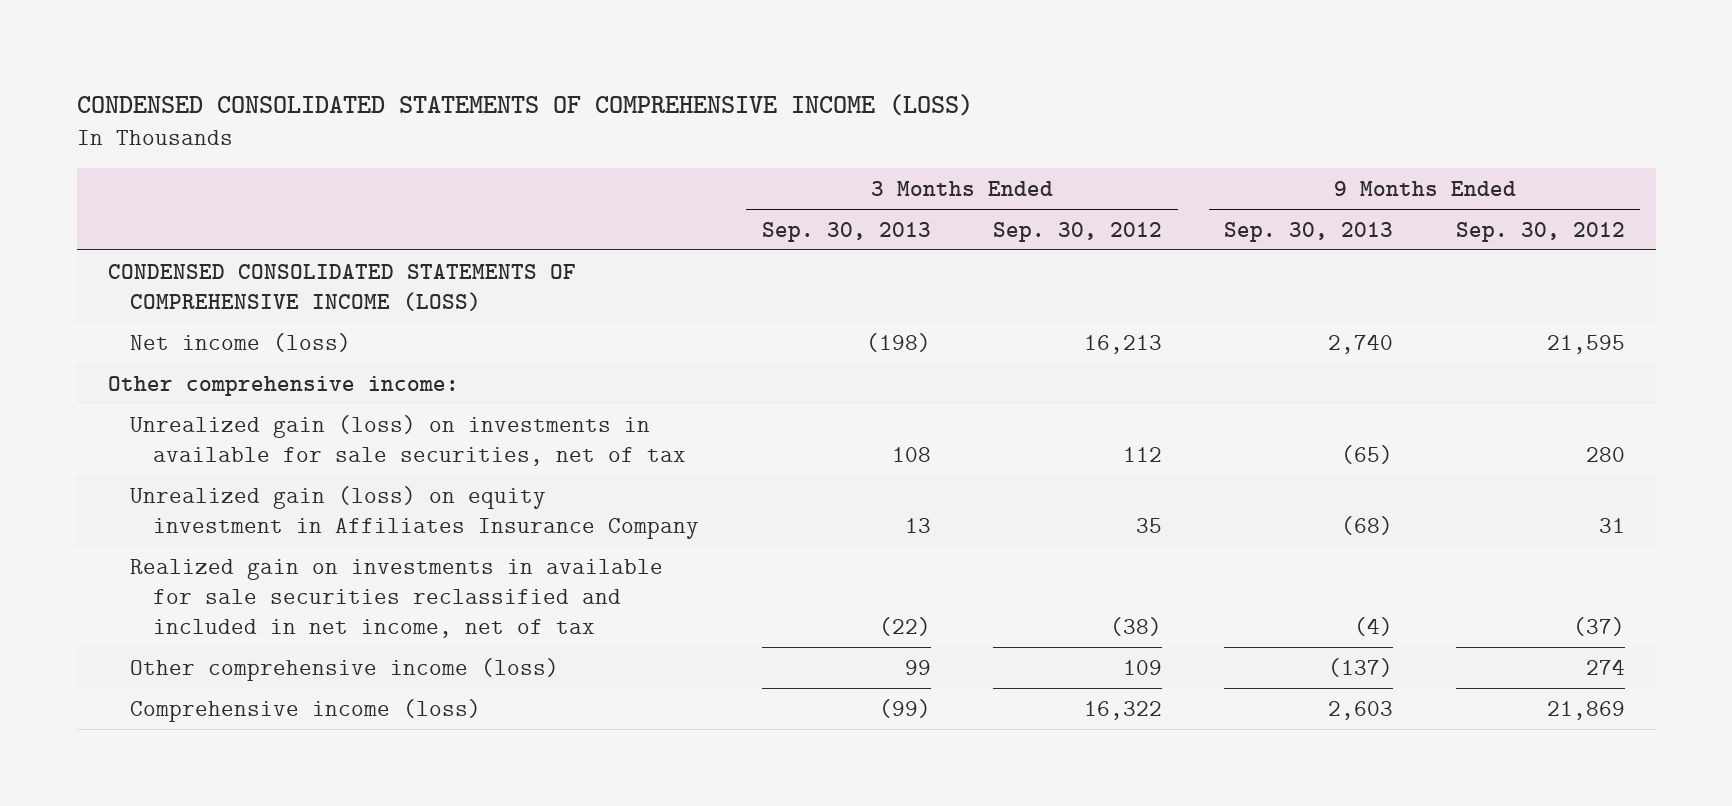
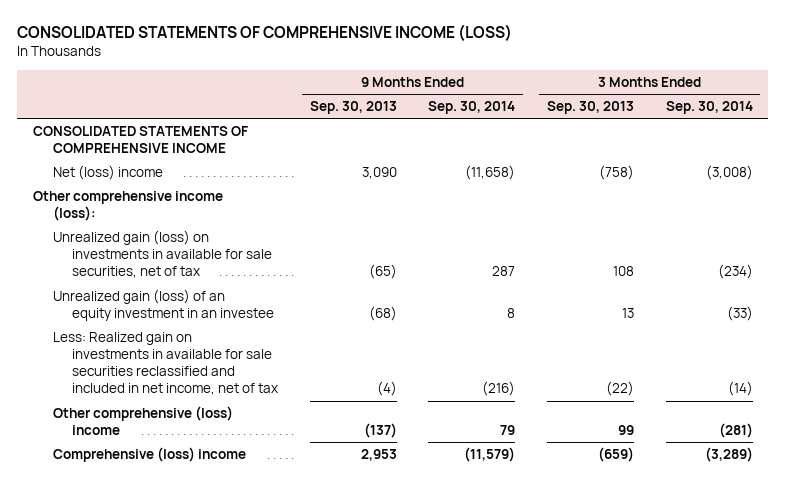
- CONDENSED CONSOLIDATED STATEMENTS OF COMPREHENSIVE INCOME (LOSS)
+ CONSOLIDATED STATEMENTS OF COMPREHENSIVE INCOME (LOSS)
- | 3 Months Ended Sep. 30, 2013 | 3 Months Ended Sep. 30, 2012 | 9 Months Ended Sep. 30, 2013 | 9 Months Ended Sep. 30, 2012
+ | 9 Months Ended Sep. 30, 2013 | 9 Months Ended Sep. 30, 2014 | 3 Months Ended Sep. 30, 2013 | 3 Months Ended Sep. 30, 2014
- CONDENSED CONSOLIDATED STATEMENTS OF COMPREHENSIVE INCOME (LOSS)
- Net income (loss) | (198) | 16,213 | 2,740 | 21,595
- Other comprehensive income:
+ CONSOLIDATED STATEMENTS OF COMPREHENSIVE INCOME
+ Net (loss) income | 3,090 | (11,658) | (758) | (3,008)
+ Other comprehensive income (loss):
- Unrealized gain (loss) on equity investment in Affiliates Insurance Company | 13 | 35 | (68) | 31
- Realized gain on investments in available for sale securities reclassified and included in net income, net of tax | (22) | (38) | (4) | (37)
- Other comprehensive income (loss) | 99 | 109 | (137) | 274
- Comprehensive income (loss) | (99) | 16,322 | 2,603 | 21,869
+ Unrealized gain (loss) of an equity investment in an investee | (68) | 8 | 13 | (33)
+ Less: Realized gain on investments in available for sale securities reclassified and included in net income, net of tax | (4) | (216) | (22) | (14)
+ Other comprehensive (loss) income | (137) | 79 | 99 | (281)
+ Comprehensive (loss) income | 2,953 | (11,579) | (659) | (3,289)

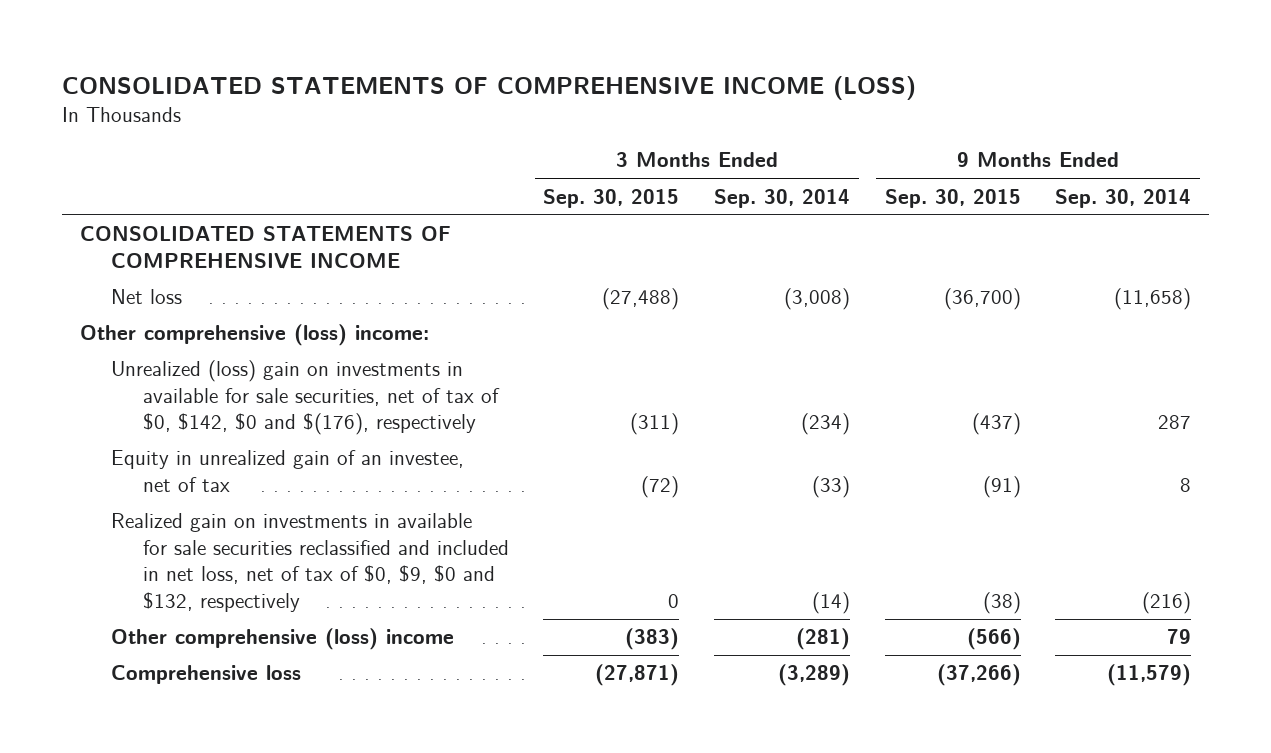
- | 9 Months Ended Sep. 30, 2013 | 9 Months Ended Sep. 30, 2014 | 3 Months Ended Sep. 30, 2013 | 3 Months Ended Sep. 30, 2014
+ | 3 Months Ended Sep. 30, 2015 | 3 Months Ended Sep. 30, 2014 | 9 Months Ended Sep. 30, 2015 | 9 Months Ended Sep. 30, 2014
- Net (loss) income | 3,090 | (11,658) | (758) | (3,008)
- Other comprehensive income (loss):
- Unrealized gain (loss) on investments in available for sale securities, net of tax | (65) | 287 | 108 | (234)
- Unrealized gain (loss) of an equity investment in an investee | (68) | 8 | 13 | (33)
- Less: Realized gain on investments in available for sale securities reclassified and included in net income, net of tax | (4) | (216) | (22) | (14)
+ Net loss | (27,488) | (3,008) | (36,700) | (11,658)
+ Other comprehensive (loss) income:
+ Unrealized (loss) gain on investments in available for sale securities, net of tax of $0, $142, $0 and $(176), respectively | (311) | (234) | (437) | 287
+ Equity in unrealized gain of an investee, net of tax | (72) | (33) | (91) | 8
+ Realized gain on investments in available for sale securities reclassified and included in net loss, net of tax of $0, $9, $0 and $132, respectively | 0 | (14) | (38) | (216)
- Comprehensive (loss) income | 2,953 | (11,579) | (659) | (3,289)
+ Comprehensive loss | (27,871) | (3,289) | (37,266) | (11,579)

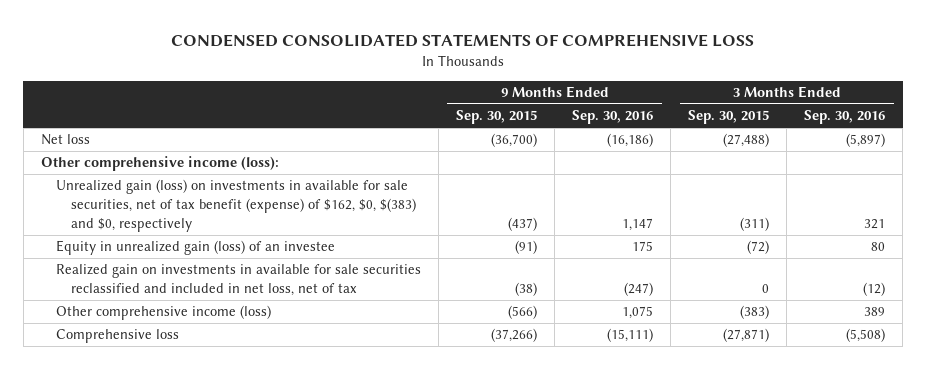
- CONSOLIDATED STATEMENTS OF COMPREHENSIVE INCOME (LOSS)
+ CONDENSED CONSOLIDATED STATEMENTS OF COMPREHENSIVE LOSS
- | 3 Months Ended Sep. 30, 2015 | 3 Months Ended Sep. 30, 2014 | 9 Months Ended Sep. 30, 2015 | 9 Months Ended Sep. 30, 2014
+ | 9 Months Ended Sep. 30, 2015 | 9 Months Ended Sep. 30, 2016 | 3 Months Ended Sep. 30, 2015 | 3 Months Ended Sep. 30, 2016
- CONSOLIDATED STATEMENTS OF COMPREHENSIVE INCOME
- Other comprehensive (loss) income:
- Unrealized (loss) gain on investments in available for sale securities, net of tax of $0, $142, $0 and $(176), respectively | (311) | (234) | (437) | 287
- Equity in unrealized gain of an investee, net of tax | (72) | (33) | (91) | 8
- Realized gain on investments in available for sale securities reclassified and included in net loss, net of tax of $0, $9, $0 and $132, respectively | 0 | (14) | (38) | (216)
- Other comprehensive (loss) income | (383) | (281) | (566) | 79
+ Other comprehensive income (loss):
+ Unrealized gain (loss) on investments in available for sale securities, net of tax benefit (expense) of $162, $0, $(383) and $0, respectively | (437) | 1,147 | (311) | 321
+ Equity in unrealized gain (loss) of an investee | (91) | 175 | (72) | 80
+ Realized gain on investments in available for sale securities reclassified and included in net loss, net of tax | (38) | (247) | 0 | (12)
+ Other comprehensive income (loss) | (566) | 1,075 | (383) | 389

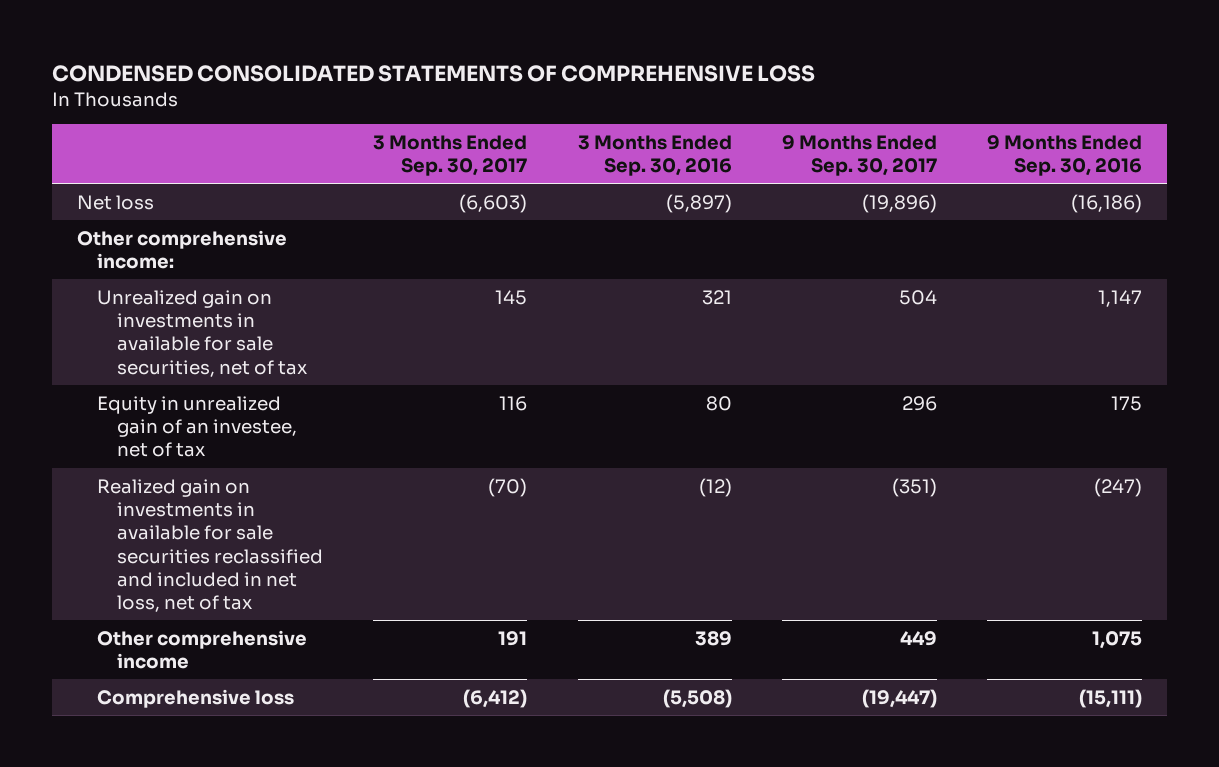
- | 9 Months Ended Sep. 30, 2015 | 9 Months Ended Sep. 30, 2016 | 3 Months Ended Sep. 30, 2015 | 3 Months Ended Sep. 30, 2016
+ | 3 Months Ended Sep. 30, 2017 | 3 Months Ended Sep. 30, 2016 | 9 Months Ended Sep. 30, 2017 | 9 Months Ended Sep. 30, 2016
- Other comprehensive income (loss):
- Unrealized gain (loss) on investments in available for sale securities, net of tax benefit (expense) of $162, $0, $(383) and $0, respectively | (437) | 1,147 | (311) | 321
- Equity in unrealized gain (loss) of an investee | (91) | 175 | (72) | 80
+ Other comprehensive income:
+ Unrealized gain on investments in available for sale securities, net of tax | 145 | 321 | 504 | 1,147
+ Equity in unrealized gain of an investee, net of tax | 116 | 80 | 296 | 175
- Other comprehensive income (loss) | (566) | 1,075 | (383) | 389
+ Other comprehensive income | 191 | 389 | 449 | 1,075

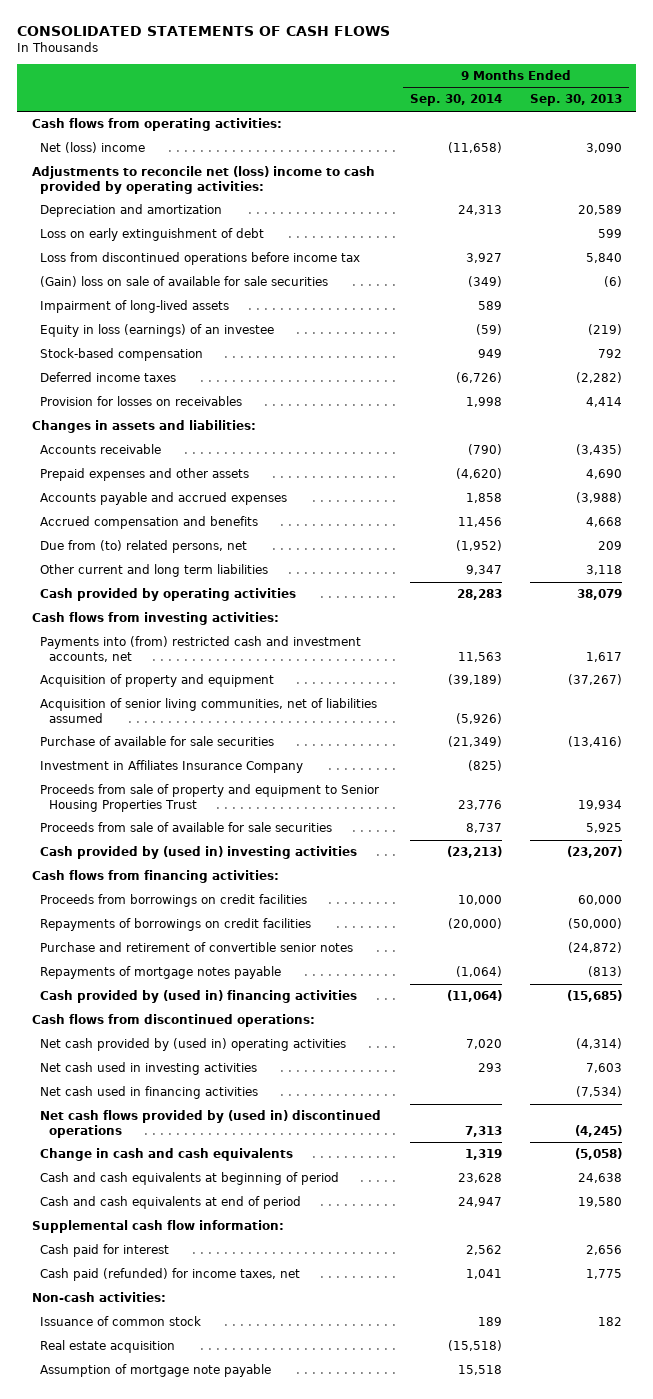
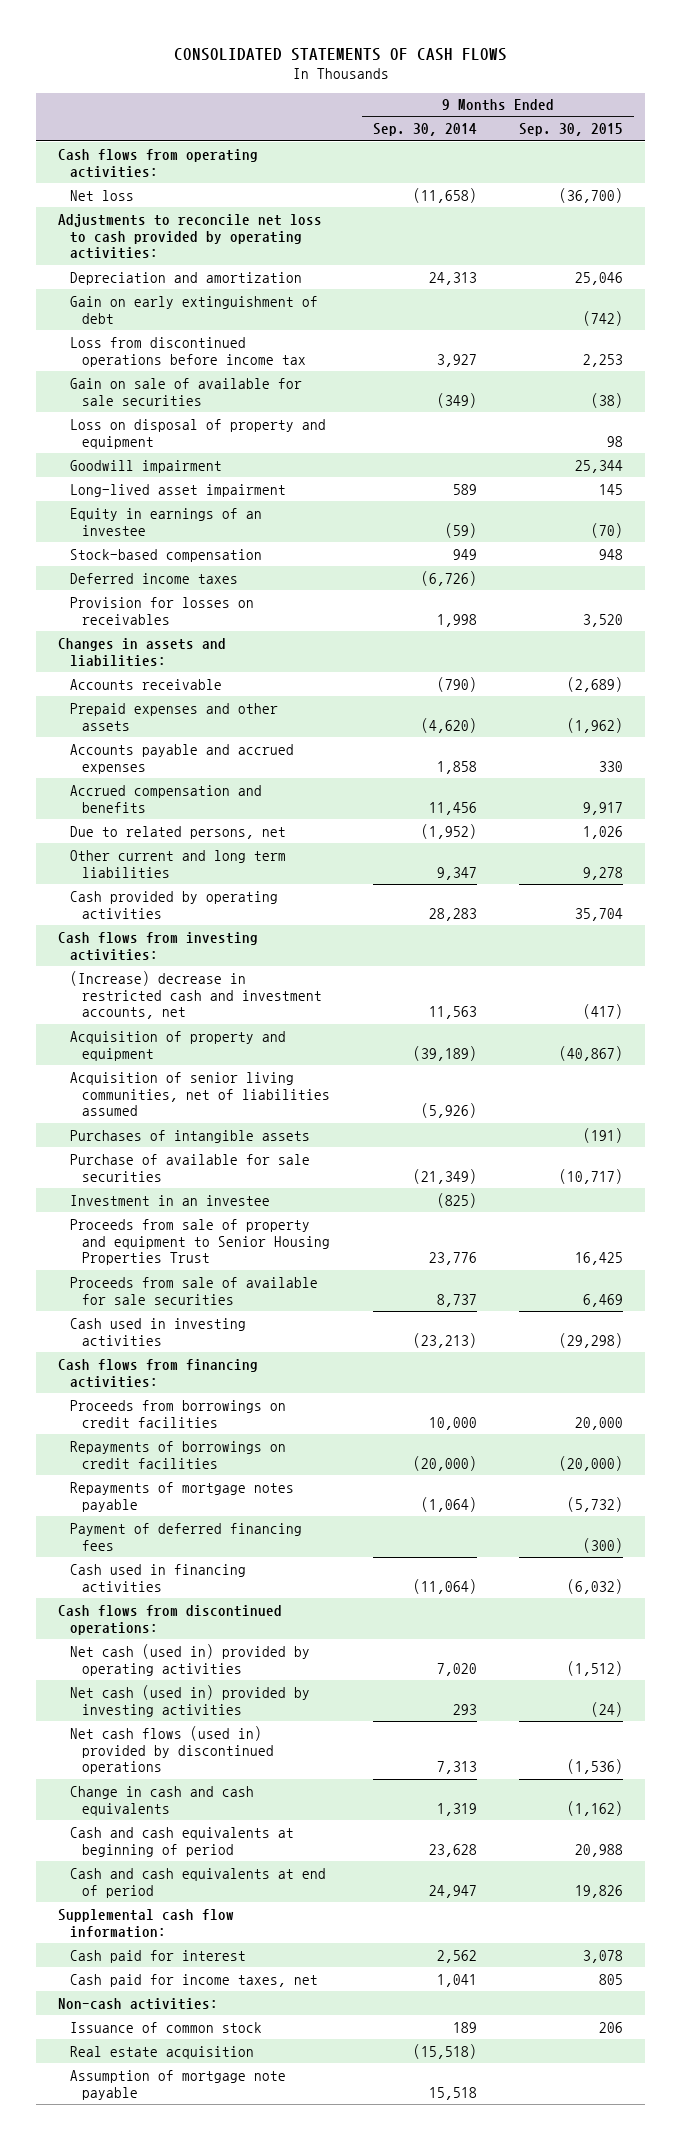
- | 9 Months Ended Sep. 30, 2014 | 9 Months Ended Sep. 30, 2013
+ | 9 Months Ended Sep. 30, 2014 | 9 Months Ended Sep. 30, 2015
- Net (loss) income | (11,658) | 3,090
- Adjustments to reconcile net (loss) income to cash provided by operating activities:
+ Net loss | (11,658) | (36,700)
+ Adjustments to reconcile net loss to cash provided by operating activities:
- Loss on early extinguishment of debt | | 599
+ Gain on early extinguishment of debt | | (742)
- (Gain) loss on sale of available for sale securities | (349) | (6)
- Impairment of long-lived assets | 589 |
- Equity in loss (earnings) of an investee | (59) | (219)
+ Gain on sale of available for sale securities | (349) | (38)
+ Loss on disposal of property and equipment | | 98
+ Goodwill impairment | | 25,344
+ Long-lived asset impairment | 589 | 145
+ Equity in earnings of an investee | (59) | (70)
- Due from (to) related persons, net | (1,952) | 209
+ Due to related persons, net | (1,952) | 1,026
- Payments into (from) restricted cash and investment accounts, net | 11,563 | 1,617
+ (Increase) decrease in restricted cash and investment accounts, net | 11,563 | (417)
+ Purchases of intangible assets | | (191)
- Investment in Affiliates Insurance Company | (825) |
+ Investment in an investee | (825) |
- Cash provided by (used in) investing activities | (23,213) | (23,207)
+ Cash used in investing activities | (23,213) | (29,298)
- Purchase and retirement of convertible senior notes | | (24,872)
- Cash provided by (used in) financing activities | (11,064) | (15,685)
+ Payment of deferred financing fees | | (300)
+ Cash used in financing activities | (11,064) | (6,032)
- Net cash provided by (used in) operating activities | 7,020 | (4,314)
- Net cash used in investing activities | 293 | 7,603
- Net cash used in financing activities | | (7,534)
- Net cash flows provided by (used in) discontinued operations | 7,313 | (4,245)
+ Net cash (used in) provided by operating activities | 7,020 | (1,512)
+ Net cash (used in) provided by investing activities | 293 | (24)
+ Net cash flows (used in) provided by discontinued operations | 7,313 | (1,536)
- Cash paid (refunded) for income taxes, net | 1,041 | 1,775
+ Cash paid for income taxes, net | 1,041 | 805

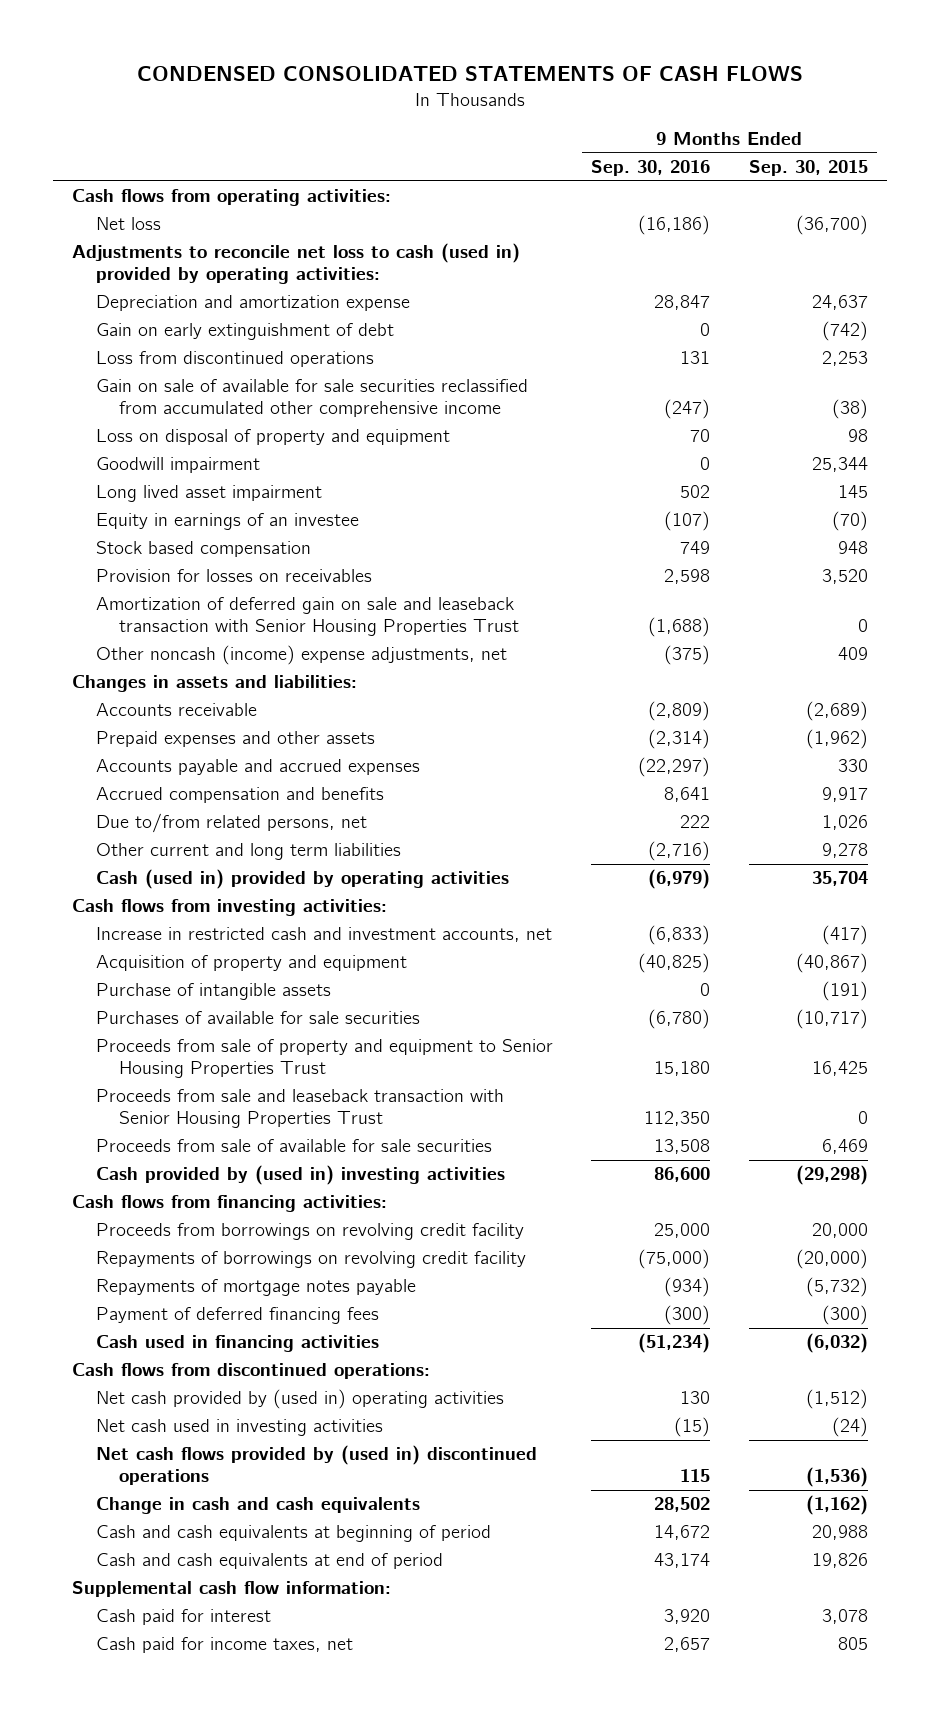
- CONSOLIDATED STATEMENTS OF CASH FLOWS
+ CONDENSED CONSOLIDATED STATEMENTS OF CASH FLOWS
- | 9 Months Ended Sep. 30, 2014 | 9 Months Ended Sep. 30, 2015
+ | 9 Months Ended Sep. 30, 2016 | 9 Months Ended Sep. 30, 2015
- Adjustments to reconcile net loss to cash provided by operating activities:
- Depreciation and amortization | 24,313 | 25,046
+ Adjustments to reconcile net loss to cash (used in) provided by operating activities:
+ Depreciation and amortization expense | 28,847 | 24,637
- Loss from discontinued operations before income tax | 3,927 | 2,253
- Gain on sale of available for sale securities | (349) | (38)
+ Loss from discontinued operations | 131 | 2,253
+ Gain on sale of available for sale securities reclassified from accumulated other comprehensive income | (247) | (38)
- Long-lived asset impairment | 589 | 145
+ Long lived asset impairment | 502 | 145
- Stock-based compensation | 949 | 948
- Deferred income taxes | (6,726) |
+ Stock based compensation | 749 | 948
+ Amortization of deferred gain on sale and leaseback transaction with Senior Housing Properties Trust | (1,688) | 0
+ Other noncash (income) expense adjustments, net | (375) | 409
- Due to related persons, net | (1,952) | 1,026
+ Due to/from related persons, net | 222 | 1,026
- Cash provided by operating activities | 28,283 | 35,704
+ Cash (used in) provided by operating activities | (6,979) | 35,704
- (Increase) decrease in restricted cash and investment accounts, net | 11,563 | (417)
+ Increase in restricted cash and investment accounts, net | (6,833) | (417)
- Acquisition of senior living communities, net of liabilities assumed | (5,926) |
- Purchases of intangible assets | | (191)
- Purchase of available for sale securities | (21,349) | (10,717)
- Investment in an investee | (825) |
+ Purchase of intangible assets | 0 | (191)
+ Purchases of available for sale securities | (6,780) | (10,717)
+ Proceeds from sale and leaseback transaction with Senior Housing Properties Trust | 112,350 | 0
- Cash used in investing activities | (23,213) | (29,298)
+ Cash provided by (used in) investing activities | 86,600 | (29,298)
- Proceeds from borrowings on credit facilities | 10,000 | 20,000
- Repayments of borrowings on credit facilities | (20,000) | (20,000)
+ Proceeds from borrowings on revolving credit facility | 25,000 | 20,000
+ Repayments of borrowings on revolving credit facility | (75,000) | (20,000)
- Net cash (used in) provided by operating activities | 7,020 | (1,512)
- Net cash (used in) provided by investing activities | 293 | (24)
- Net cash flows (used in) provided by discontinued operations | 7,313 | (1,536)
+ Net cash provided by (used in) operating activities | 130 | (1,512)
+ Net cash used in investing activities | (15) | (24)
+ Net cash flows provided by (used in) discontinued operations | 115 | (1,536)
- Non-cash activities:
- Issuance of common stock | 189 | 206
- Real estate acquisition | (15,518) |
- Assumption of mortgage note payable | 15,518 |

